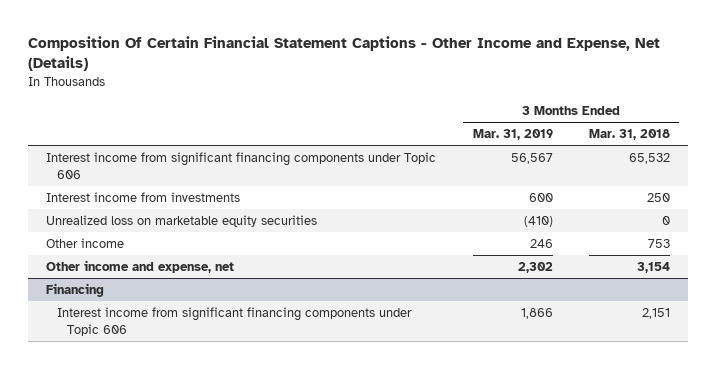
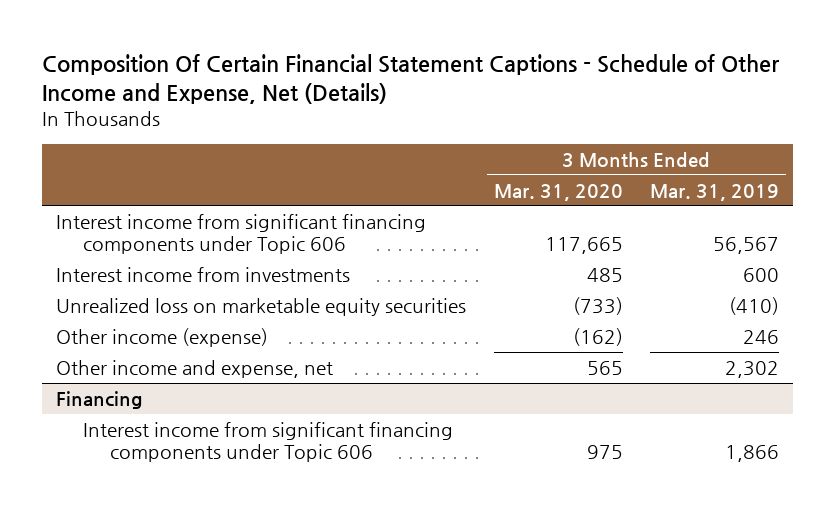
- Composition Of Certain Financial Statement Captions - Other Income and Expense, Net (Details)
+ Composition Of Certain Financial Statement Captions - Schedule of Other Income and Expense, Net (Details)
- | 3 Months Ended Mar. 31, 2019 | 3 Months Ended Mar. 31, 2018
+ | 3 Months Ended Mar. 31, 2020 | 3 Months Ended Mar. 31, 2019
- Other income | 246 | 753
+ Other income (expense) | (162) | 246

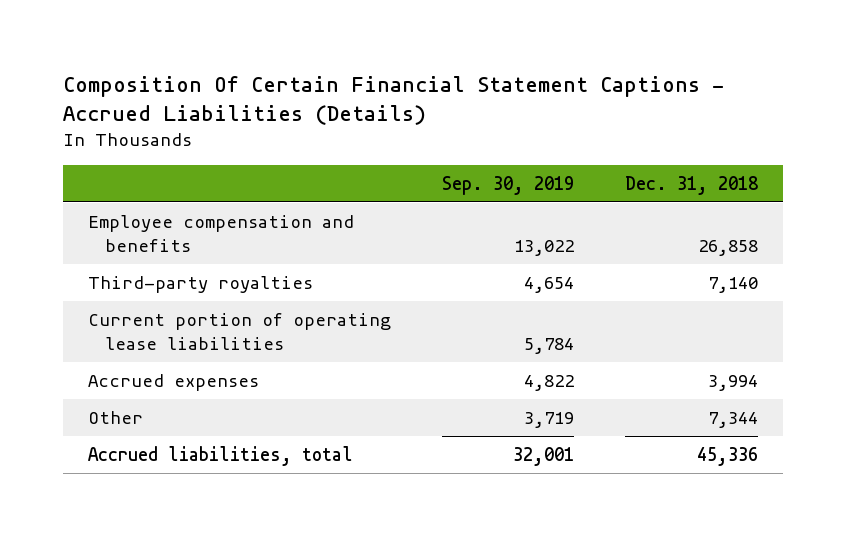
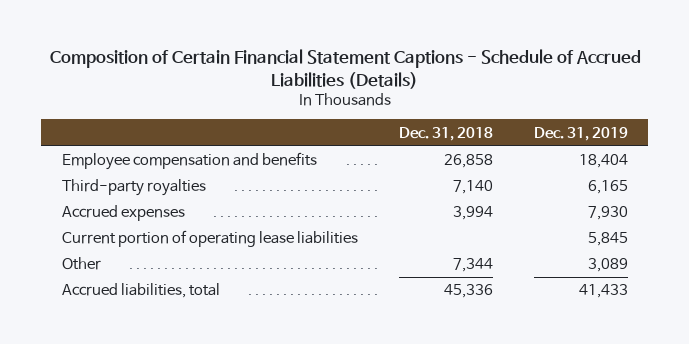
- Composition Of Certain Financial Statement Captions - Accrued Liabilities (Details)
+ Composition of Certain Financial Statement Captions - Schedule of Accrued Liabilities (Details)
- | Sep. 30, 2019 | Dec. 31, 2018
+ | Dec. 31, 2018 | Dec. 31, 2019
moved down: Current portion of operating lease liabilities | | 5,845

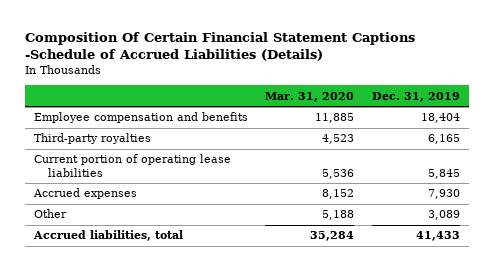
- Composition of Certain Financial Statement Captions - Schedule of Accrued Liabilities (Details)
+ Composition Of Certain Financial Statement Captions -Schedule of Accrued Liabilities (Details)
- | Dec. 31, 2018 | Dec. 31, 2019
+ | Mar. 31, 2020 | Dec. 31, 2019
moved down: Accrued expenses | 8,152 | 7,930

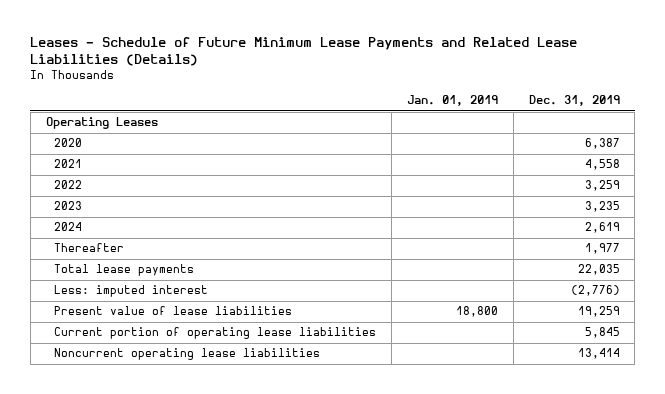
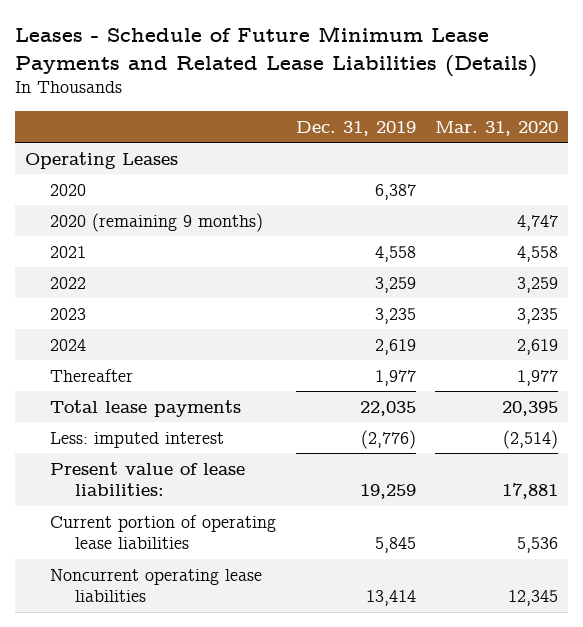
- | Jan. 01, 2019 | Dec. 31, 2019
+ | Dec. 31, 2019 | Mar. 31, 2020
+ 2020 (remaining 9 months) | | 4,747
- Present value of lease liabilities | 18,800 | 19,259
+ Present value of lease liabilities: | 19,259 | 17,881

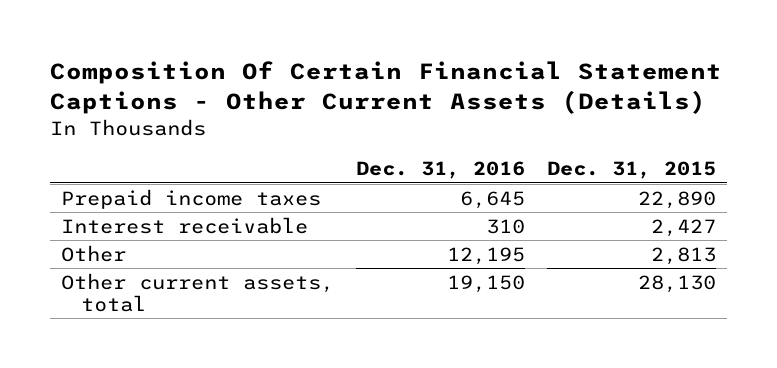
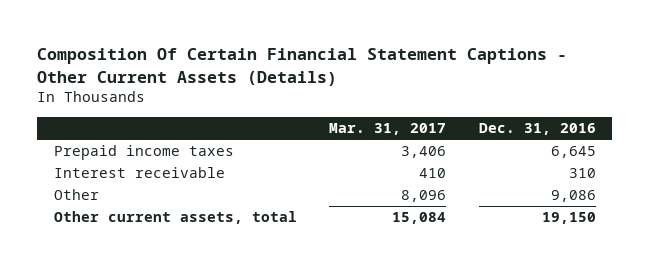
- | Dec. 31, 2016 | Dec. 31, 2015
+ | Mar. 31, 2017 | Dec. 31, 2016
- Other | 12,195 | 2,813
+ Other | 8,096 | 9,086

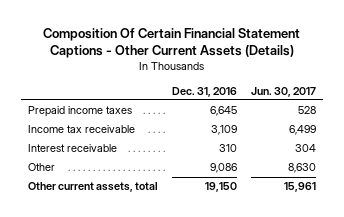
- | Mar. 31, 2017 | Dec. 31, 2016
+ | Dec. 31, 2016 | Jun. 30, 2017
+ Income tax receivable | 3,109 | 6,499

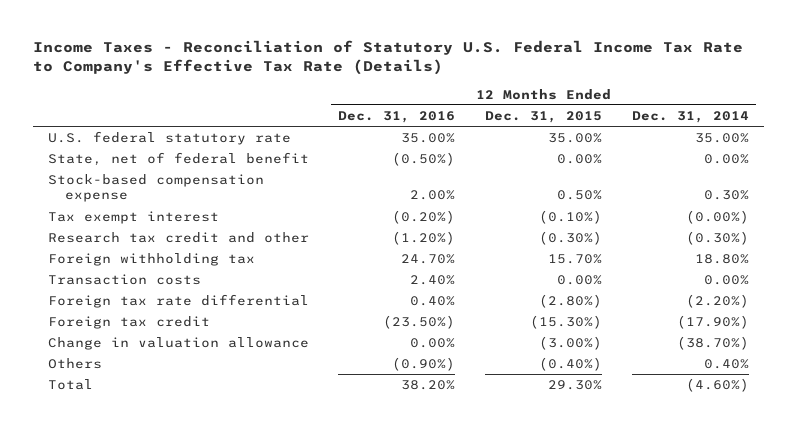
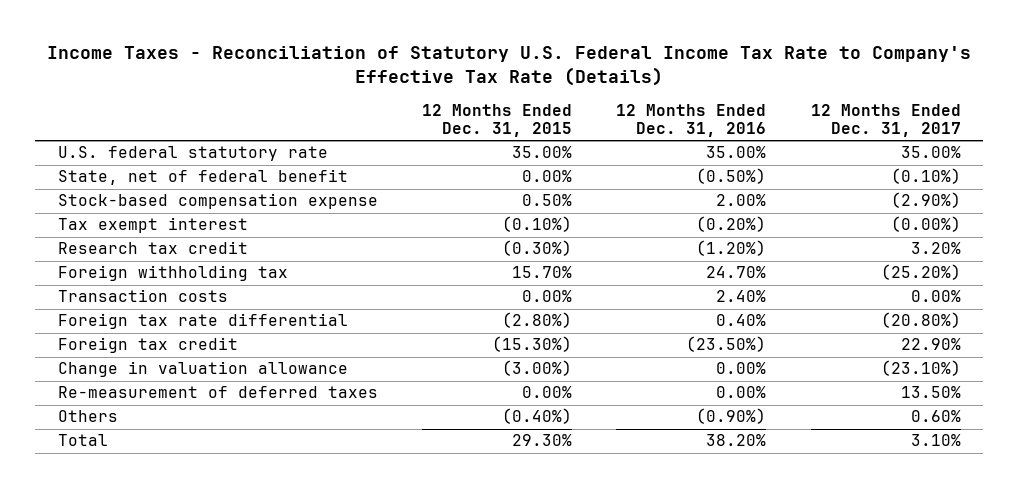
- | 12 Months Ended Dec. 31, 2016 | 12 Months Ended Dec. 31, 2015 | 12 Months Ended Dec. 31, 2014
+ | 12 Months Ended Dec. 31, 2015 | 12 Months Ended Dec. 31, 2016 | 12 Months Ended Dec. 31, 2017
- Research tax credit and other | (1.20%) | (0.30%) | (0.30%)
+ Research tax credit | (0.30%) | (1.20%) | 3.20%
+ Re-measurement of deferred taxes | 0.00% | 0.00% | 13.50%

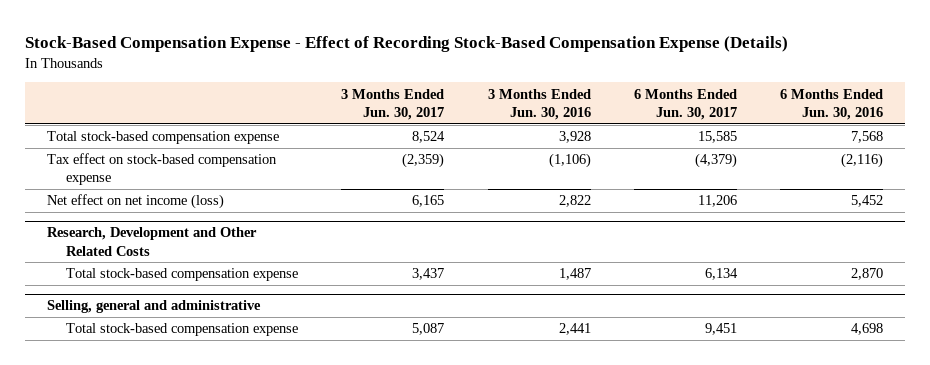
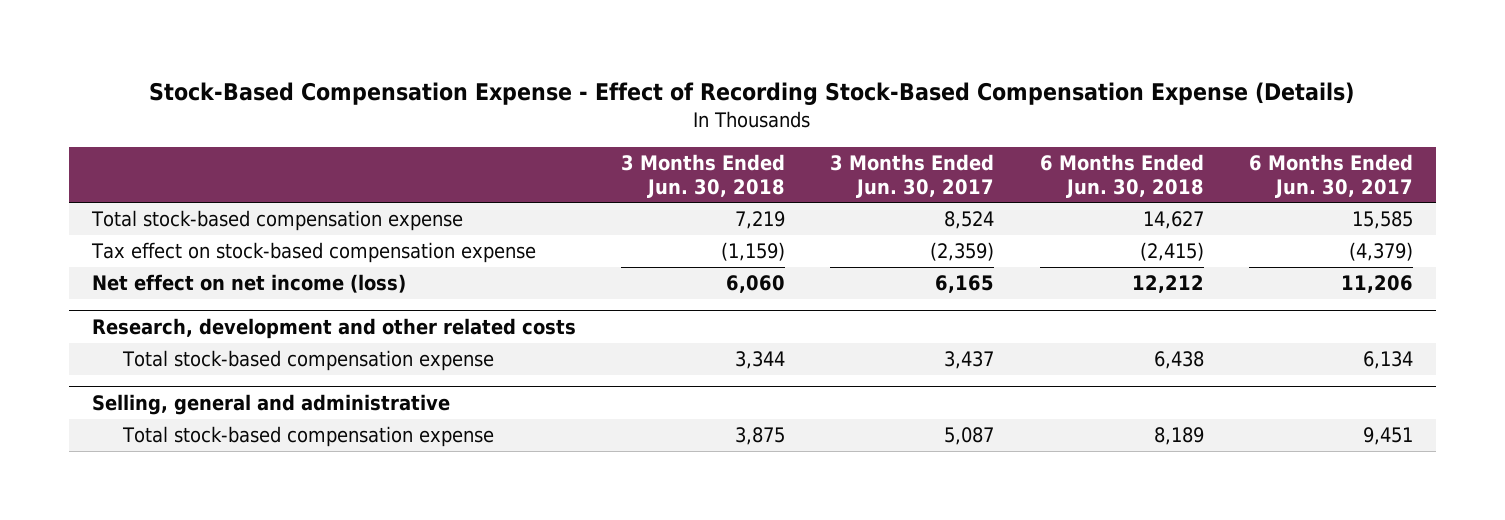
- | 3 Months Ended Jun. 30, 2017 | 3 Months Ended Jun. 30, 2016 | 6 Months Ended Jun. 30, 2017 | 6 Months Ended Jun. 30, 2016
+ | 3 Months Ended Jun. 30, 2018 | 3 Months Ended Jun. 30, 2017 | 6 Months Ended Jun. 30, 2018 | 6 Months Ended Jun. 30, 2017
- Research, Development and Other Related Costs
+ Research, development and other related costs

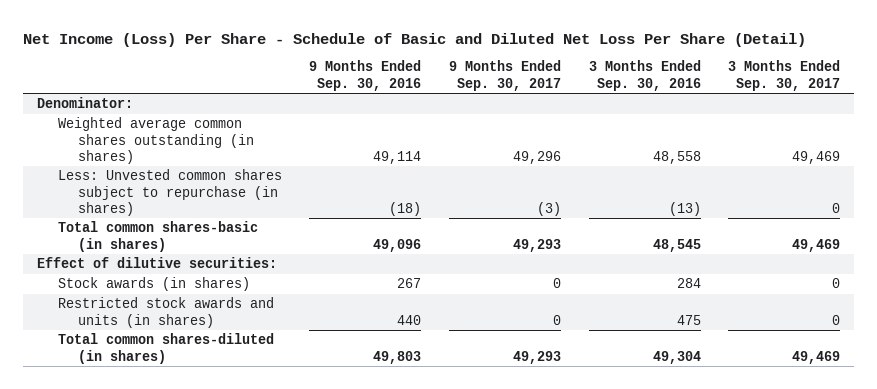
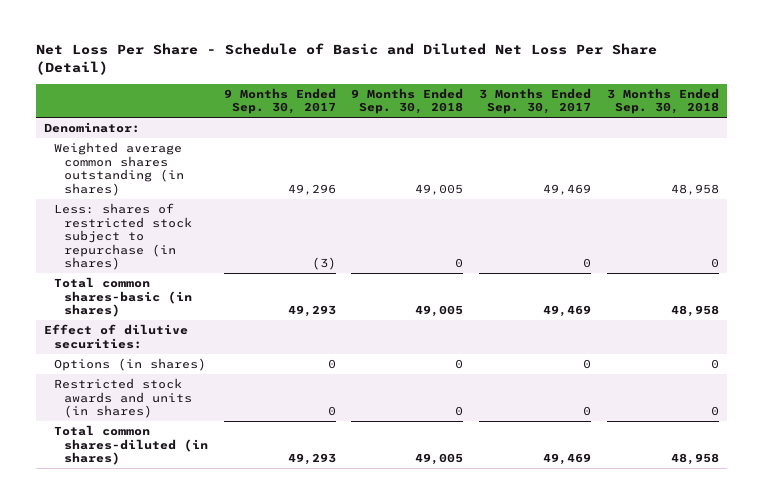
- Net Income (Loss) Per Share - Schedule of Basic and Diluted Net Loss Per Share (Detail)
+ Net Loss Per Share - Schedule of Basic and Diluted Net Loss Per Share (Detail)
- | 9 Months Ended Sep. 30, 2016 | 9 Months Ended Sep. 30, 2017 | 3 Months Ended Sep. 30, 2016 | 3 Months Ended Sep. 30, 2017
+ | 9 Months Ended Sep. 30, 2017 | 9 Months Ended Sep. 30, 2018 | 3 Months Ended Sep. 30, 2017 | 3 Months Ended Sep. 30, 2018
- Less: Unvested common shares subject to repurchase (in shares) | (18) | (3) | (13) | 0
+ Less: shares of restricted stock subject to repurchase (in shares) | (3) | 0 | 0 | 0
- Stock awards (in shares) | 267 | 0 | 284 | 0
+ Options (in shares) | 0 | 0 | 0 | 0

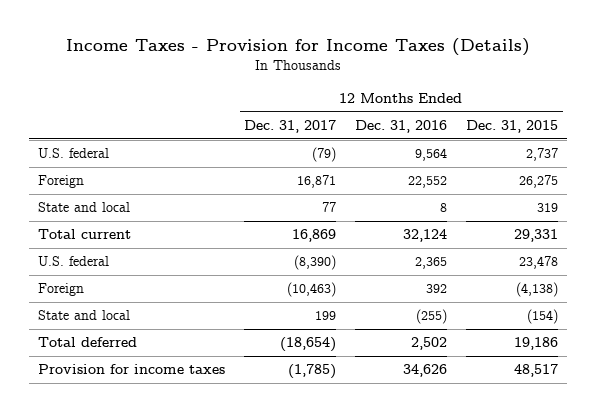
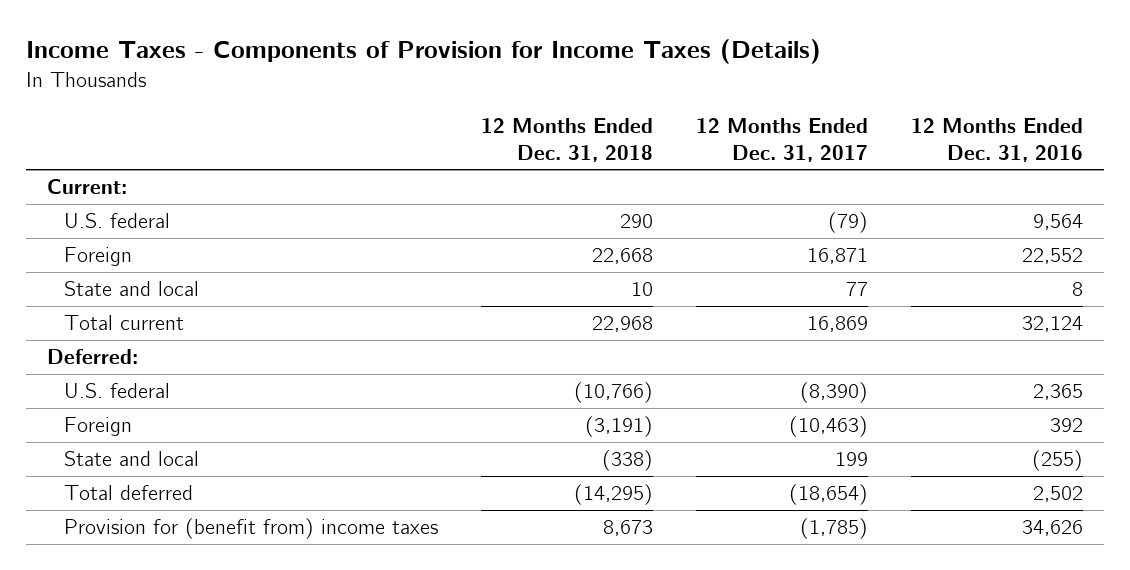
- Income Taxes - Provision for Income Taxes (Details)
+ Income Taxes - Components of Provision for Income Taxes (Details)
- | 12 Months Ended Dec. 31, 2017 | 12 Months Ended Dec. 31, 2016 | 12 Months Ended Dec. 31, 2015
+ | 12 Months Ended Dec. 31, 2018 | 12 Months Ended Dec. 31, 2017 | 12 Months Ended Dec. 31, 2016
+ Current:
+ Deferred:
- Provision for income taxes | (1,785) | 34,626 | 48,517
+ Provision for (benefit from) income taxes | 8,673 | (1,785) | 34,626

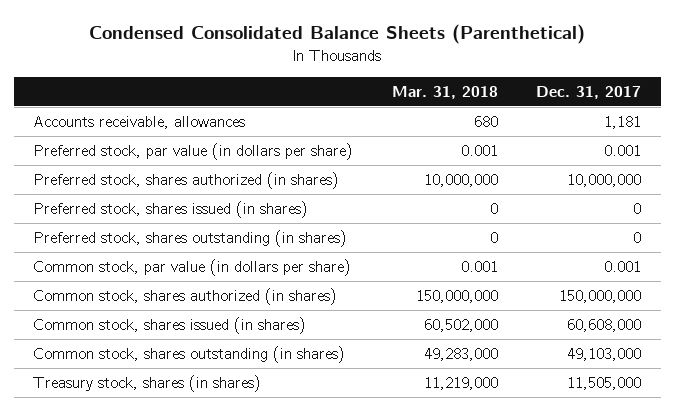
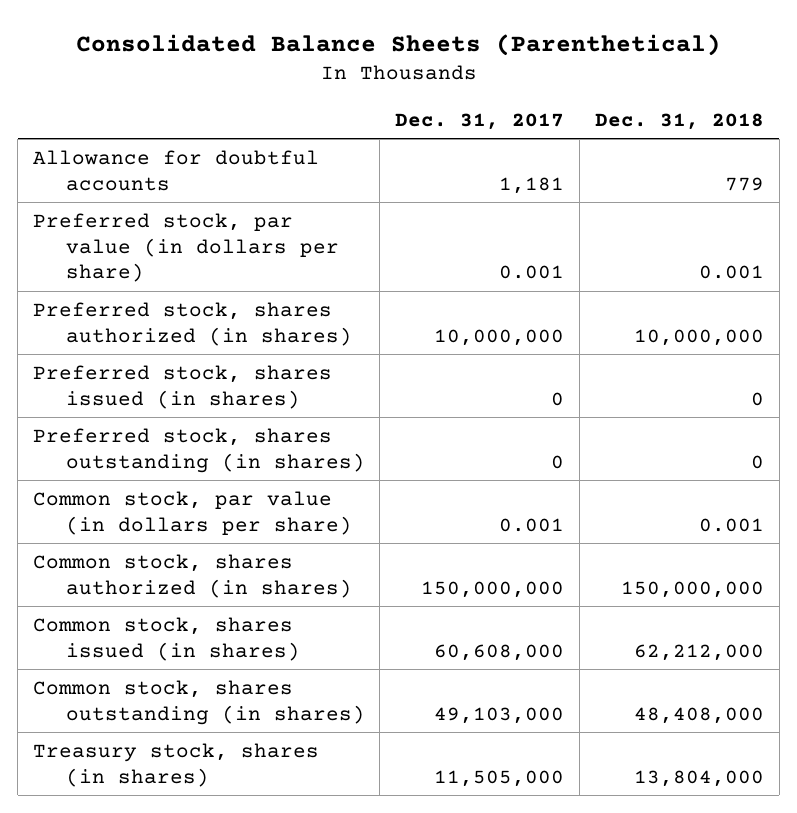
- Condensed Consolidated Balance Sheets (Parenthetical)
+ Consolidated Balance Sheets (Parenthetical)
- | Mar. 31, 2018 | Dec. 31, 2017
+ | Dec. 31, 2017 | Dec. 31, 2018
- Accounts receivable, allowances | 680 | 1,181
+ Allowance for doubtful accounts | 1,181 | 779

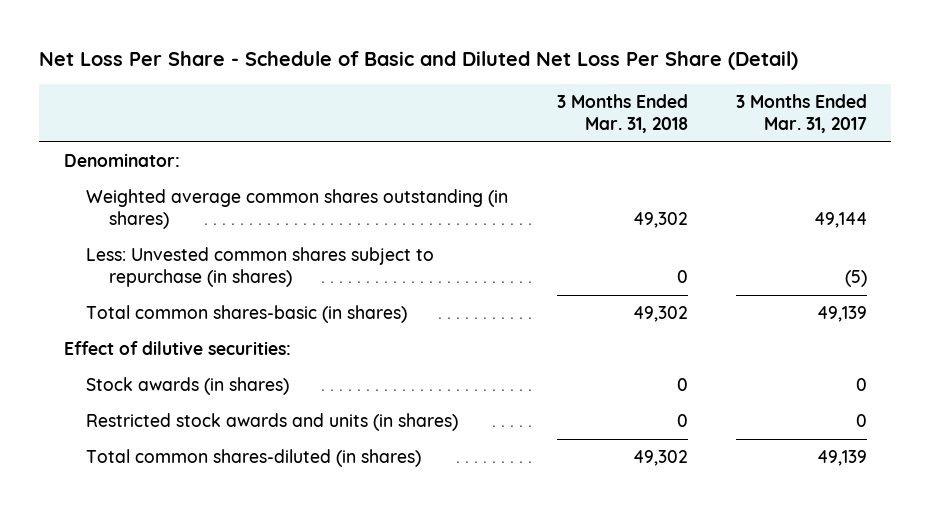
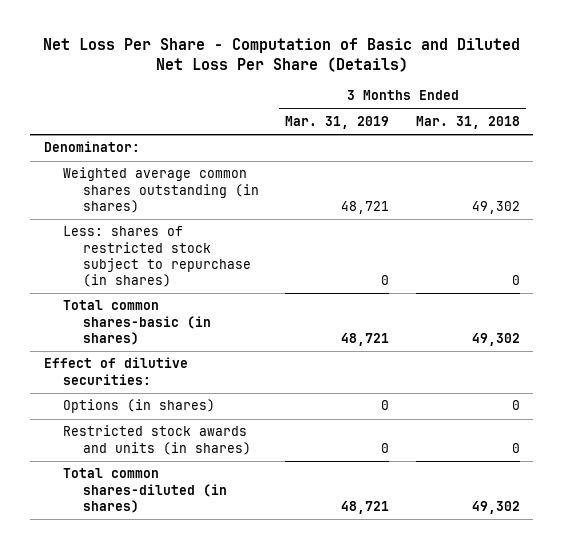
- Net Loss Per Share - Schedule of Basic and Diluted Net Loss Per Share (Detail)
+ Net Loss Per Share - Computation of Basic and Diluted Net Loss Per Share (Details)
- | 3 Months Ended Mar. 31, 2018 | 3 Months Ended Mar. 31, 2017
+ | 3 Months Ended Mar. 31, 2019 | 3 Months Ended Mar. 31, 2018
- Less: Unvested common shares subject to repurchase (in shares) | 0 | (5)
+ Less: shares of restricted stock subject to repurchase (in shares) | 0 | 0
- Stock awards (in shares) | 0 | 0
+ Options (in shares) | 0 | 0

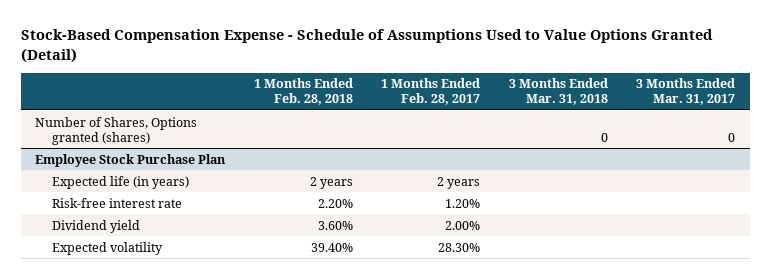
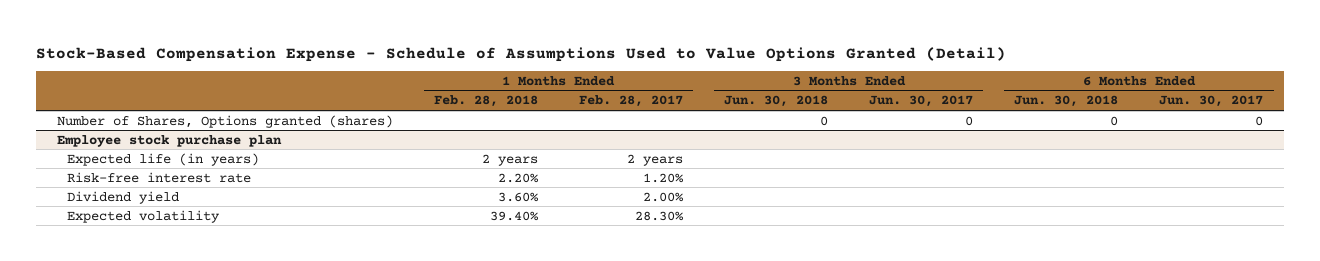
- | 1 Months Ended Feb. 28, 2018 | 1 Months Ended Feb. 28, 2017 | 3 Months Ended Mar. 31, 2018 | 3 Months Ended Mar. 31, 2017
+ | 1 Months Ended Feb. 28, 2018 | 1 Months Ended Feb. 28, 2017 | 3 Months Ended Jun. 30, 2018 | 3 Months Ended Jun. 30, 2017 | 6 Months Ended Jun. 30, 2018 | 6 Months Ended Jun. 30, 2017
- Employee Stock Purchase Plan
+ Employee stock purchase plan

